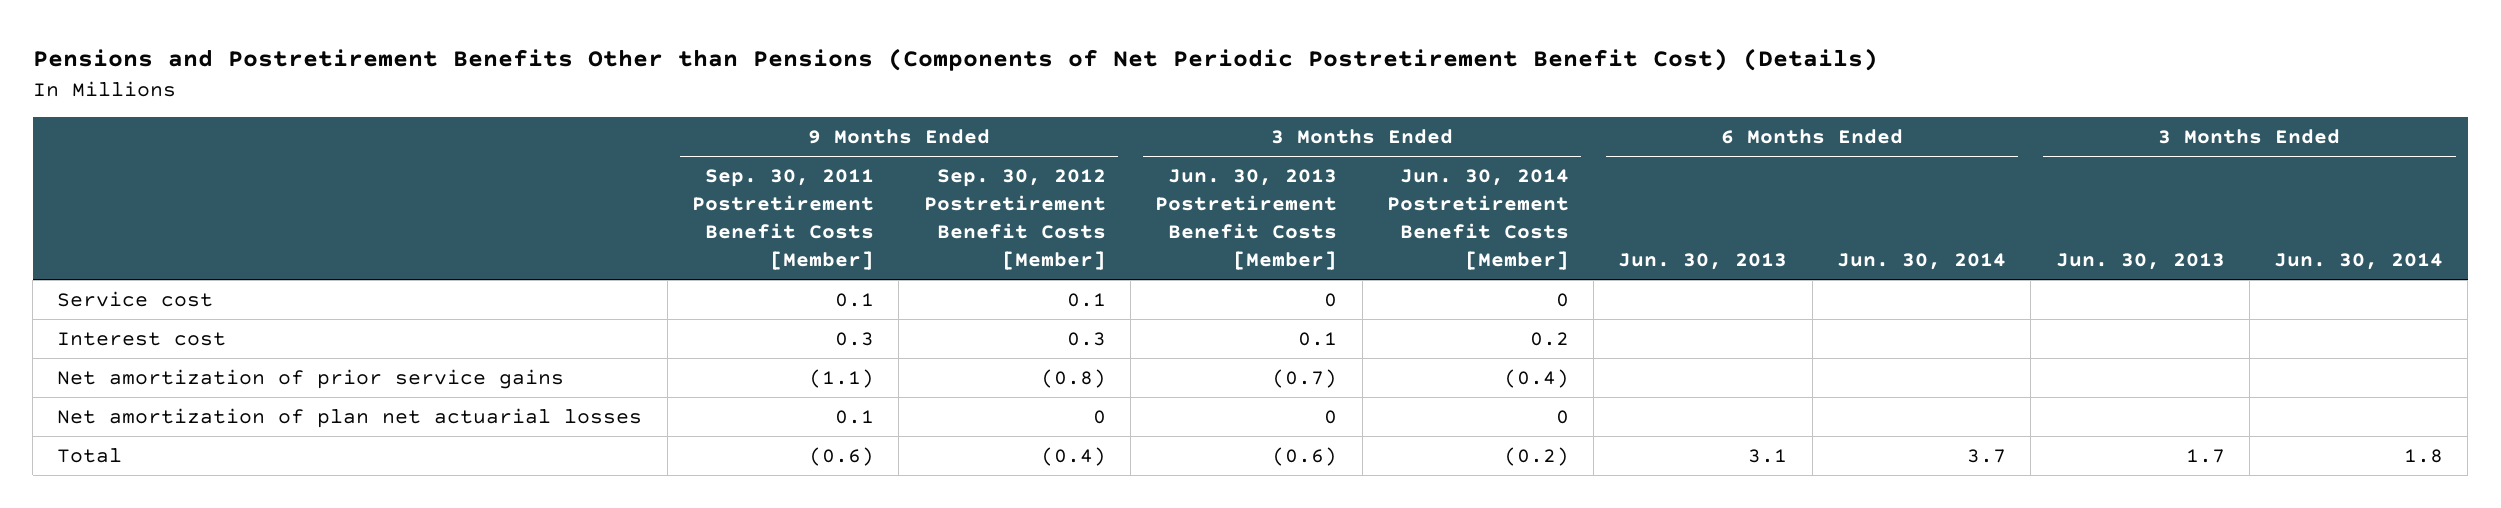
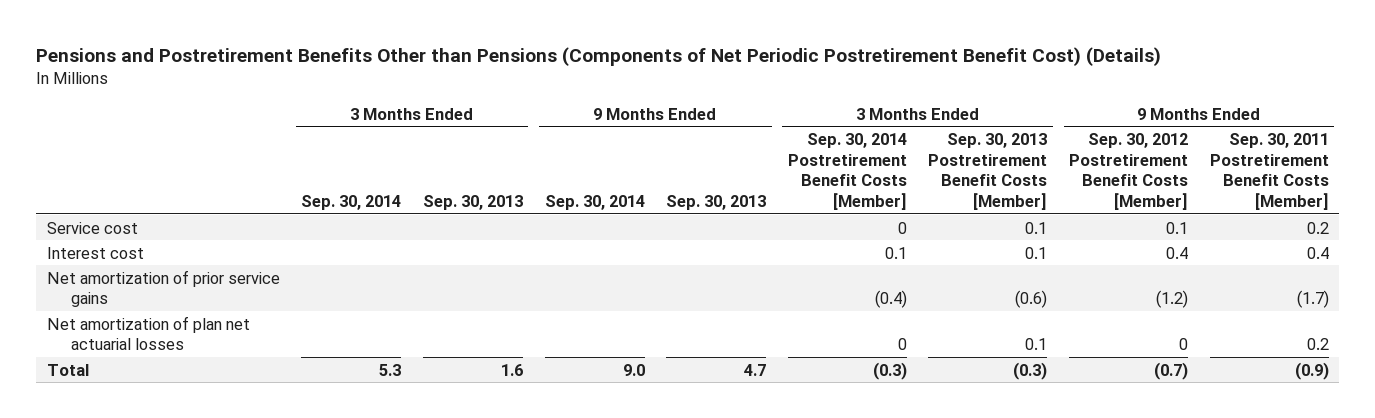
- | 9 Months Ended Sep. 30, 2011 Postretirement Benefit Costs [Member] | 9 Months Ended Sep. 30, 2012 Postretirement Benefit Costs [Member] | 3 Months Ended Jun. 30, 2013 Postretirement Benefit Costs [Member] | 3 Months Ended Jun. 30, 2014 Postretirement Benefit Costs [Member] | 6 Months Ended Jun. 30, 2013 | 6 Months Ended Jun. 30, 2014 | 3 Months Ended Jun. 30, 2013 | 3 Months Ended Jun. 30, 2014
+ | 3 Months Ended Sep. 30, 2014 | 3 Months Ended Sep. 30, 2013 | 9 Months Ended Sep. 30, 2014 | 9 Months Ended Sep. 30, 2013 | 3 Months Ended Sep. 30, 2014 Postretirement Benefit Costs [Member] | 3 Months Ended Sep. 30, 2013 Postretirement Benefit Costs [Member] | 9 Months Ended Sep. 30, 2012 Postretirement Benefit Costs [Member] | 9 Months Ended Sep. 30, 2011 Postretirement Benefit Costs [Member]
- Service cost | 0.1 | 0.1 | 0 | 0 | | | |
- Interest cost | 0.3 | 0.3 | 0.1 | 0.2 | | | |
- Net amortization of prior service gains | (1.1) | (0.8) | (0.7) | (0.4) | | | |
- Net amortization of plan net actuarial losses | 0.1 | 0 | 0 | 0 | | | |
- Total | (0.6) | (0.4) | (0.6) | (0.2) | 3.1 | 3.7 | 1.7 | 1.8
+ Service cost | | | | | 0 | 0.1 | 0.1 | 0.2
+ Interest cost | | | | | 0.1 | 0.1 | 0.4 | 0.4
+ Net amortization of prior service gains | | | | | (0.4) | (0.6) | (1.2) | (1.7)
+ Net amortization of plan net actuarial losses | | | | | 0 | 0.1 | 0 | 0.2
+ Total | 5.3 | 1.6 | 9.0 | 4.7 | (0.3) | (0.3) | (0.7) | (0.9)

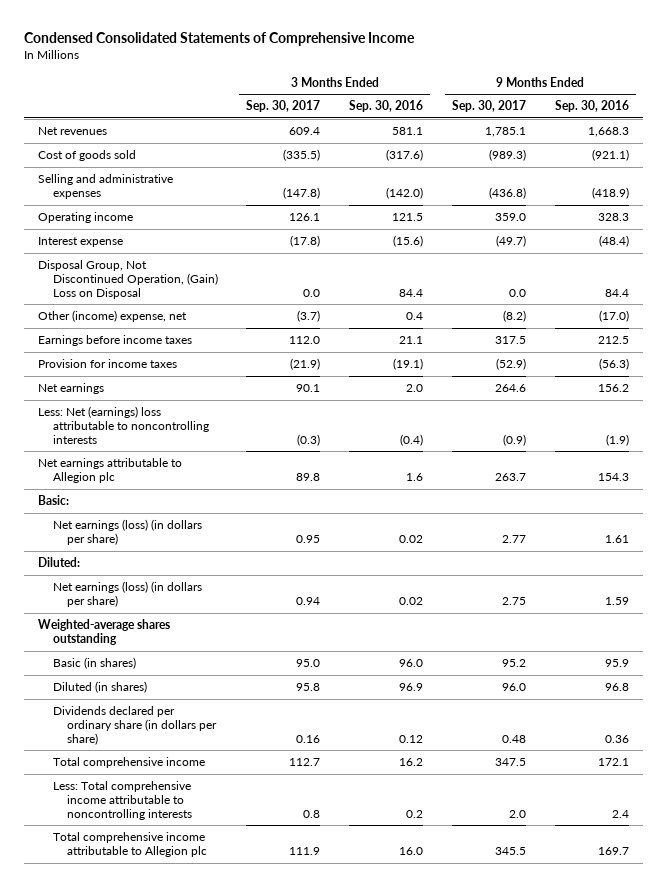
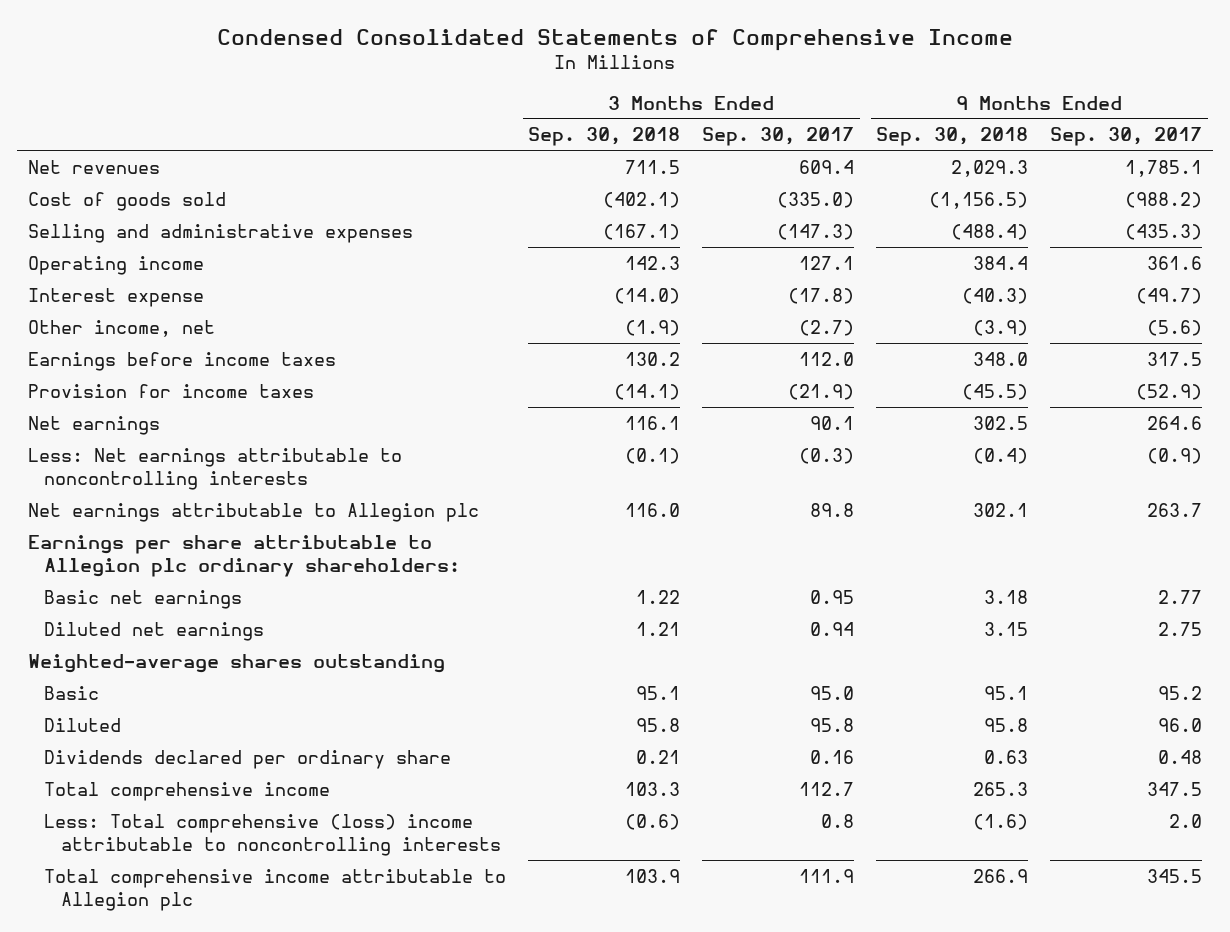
- | 3 Months Ended Sep. 30, 2017 | 3 Months Ended Sep. 30, 2016 | 9 Months Ended Sep. 30, 2017 | 9 Months Ended Sep. 30, 2016
+ | 3 Months Ended Sep. 30, 2018 | 3 Months Ended Sep. 30, 2017 | 9 Months Ended Sep. 30, 2018 | 9 Months Ended Sep. 30, 2017
- Cost of goods sold | (335.5) | (317.6) | (989.3) | (921.1)
- Selling and administrative expenses | (147.8) | (142.0) | (436.8) | (418.9)
- Operating income | 126.1 | 121.5 | 359.0 | 328.3
+ Cost of goods sold | (402.1) | (335.0) | (1,156.5) | (988.2)
+ Selling and administrative expenses | (167.1) | (147.3) | (488.4) | (435.3)
+ Operating income | 142.3 | 127.1 | 384.4 | 361.6
- Disposal Group, Not Discontinued Operation, (Gain) Loss on Disposal | 0.0 | 84.4 | 0.0 | 84.4
- Other (income) expense, net | (3.7) | 0.4 | (8.2) | (17.0)
+ Other income, net | (1.9) | (2.7) | (3.9) | (5.6)
- Less: Net (earnings) loss attributable to noncontrolling interests | (0.3) | (0.4) | (0.9) | (1.9)
+ Less: Net earnings attributable to noncontrolling interests | (0.1) | (0.3) | (0.4) | (0.9)
- Basic:
- Net earnings (loss) (in dollars per share) | 0.95 | 0.02 | 2.77 | 1.61
- Diluted:
- Net earnings (loss) (in dollars per share) | 0.94 | 0.02 | 2.75 | 1.59
+ Earnings per share attributable to Allegion plc ordinary shareholders:
+ Basic net earnings | 1.22 | 0.95 | 3.18 | 2.77
+ Diluted net earnings | 1.21 | 0.94 | 3.15 | 2.75
- Basic (in shares) | 95.0 | 96.0 | 95.2 | 95.9
- Diluted (in shares) | 95.8 | 96.9 | 96.0 | 96.8
- Dividends declared per ordinary share (in dollars per share) | 0.16 | 0.12 | 0.48 | 0.36
+ Basic | 95.1 | 95.0 | 95.1 | 95.2
+ Diluted | 95.8 | 95.8 | 95.8 | 96.0
+ Dividends declared per ordinary share | 0.21 | 0.16 | 0.63 | 0.48
- Less: Total comprehensive income attributable to noncontrolling interests | 0.8 | 0.2 | 2.0 | 2.4
+ Less: Total comprehensive (loss) income attributable to noncontrolling interests | (0.6) | 0.8 | (1.6) | 2.0

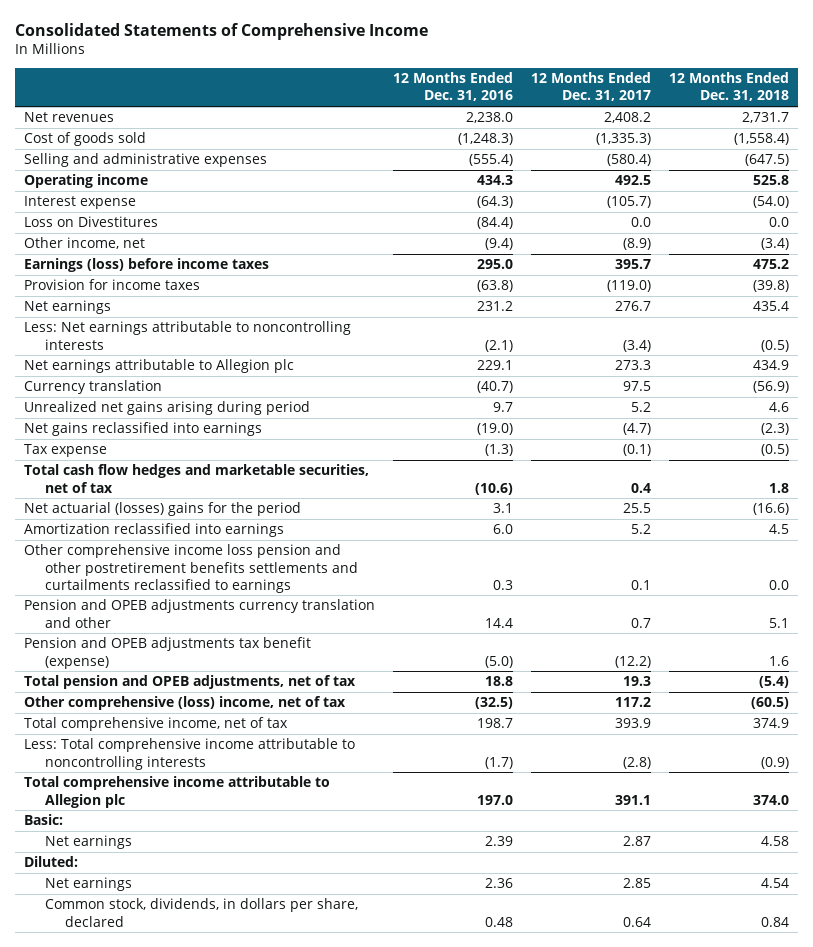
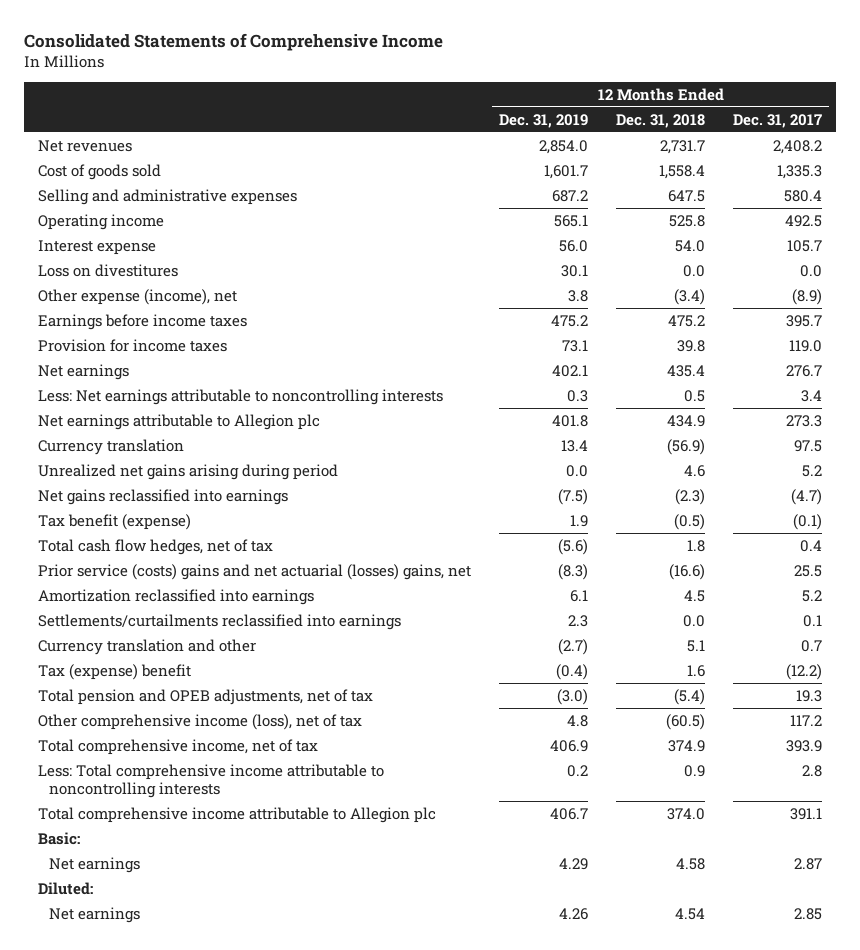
- | 12 Months Ended Dec. 31, 2016 | 12 Months Ended Dec. 31, 2017 | 12 Months Ended Dec. 31, 2018
+ | 12 Months Ended Dec. 31, 2019 | 12 Months Ended Dec. 31, 2018 | 12 Months Ended Dec. 31, 2017
- Cost of goods sold | (1,248.3) | (1,335.3) | (1,558.4)
- Selling and administrative expenses | (555.4) | (580.4) | (647.5)
+ Cost of goods sold | 1,601.7 | 1,558.4 | 1,335.3
+ Selling and administrative expenses | 687.2 | 647.5 | 580.4
- Interest expense | (64.3) | (105.7) | (54.0)
- Loss on Divestitures | (84.4) | 0.0 | 0.0
- Other income, net | (9.4) | (8.9) | (3.4)
- Earnings (loss) before income taxes | 295.0 | 395.7 | 475.2
- Provision for income taxes | (63.8) | (119.0) | (39.8)
+ Interest expense | 56.0 | 54.0 | 105.7
+ Loss on divestitures | 30.1 | 0.0 | 0.0
+ Other expense (income), net | 3.8 | (3.4) | (8.9)
+ Earnings before income taxes | 475.2 | 475.2 | 395.7
+ Provision for income taxes | 73.1 | 39.8 | 119.0
- Less: Net earnings attributable to noncontrolling interests | (2.1) | (3.4) | (0.5)
+ Less: Net earnings attributable to noncontrolling interests | 0.3 | 0.5 | 3.4
- Tax expense | (1.3) | (0.1) | (0.5)
- Total cash flow hedges and marketable securities, net of tax | (10.6) | 0.4 | 1.8
- Net actuarial (losses) gains for the period | 3.1 | 25.5 | (16.6)
+ Tax benefit (expense) | 1.9 | (0.5) | (0.1)
+ Total cash flow hedges, net of tax | (5.6) | 1.8 | 0.4
+ Prior service (costs) gains and net actuarial (losses) gains, net | (8.3) | (16.6) | 25.5
- Other comprehensive income loss pension and other postretirement benefits settlements and curtailments reclassified to earnings | 0.3 | 0.1 | 0.0
- Pension and OPEB adjustments currency translation and other | 14.4 | 0.7 | 5.1
- Pension and OPEB adjustments tax benefit (expense) | (5.0) | (12.2) | 1.6
+ Settlements/curtailments reclassified into earnings | 2.3 | 0.0 | 0.1
+ Currency translation and other | (2.7) | 5.1 | 0.7
+ Tax (expense) benefit | (0.4) | 1.6 | (12.2)
- Other comprehensive (loss) income, net of tax | (32.5) | 117.2 | (60.5)
+ Other comprehensive income (loss), net of tax | 4.8 | (60.5) | 117.2
- Less: Total comprehensive income attributable to noncontrolling interests | (1.7) | (2.8) | (0.9)
+ Less: Total comprehensive income attributable to noncontrolling interests | 0.2 | 0.9 | 2.8
- Common stock, dividends, in dollars per share, declared | 0.48 | 0.64 | 0.84

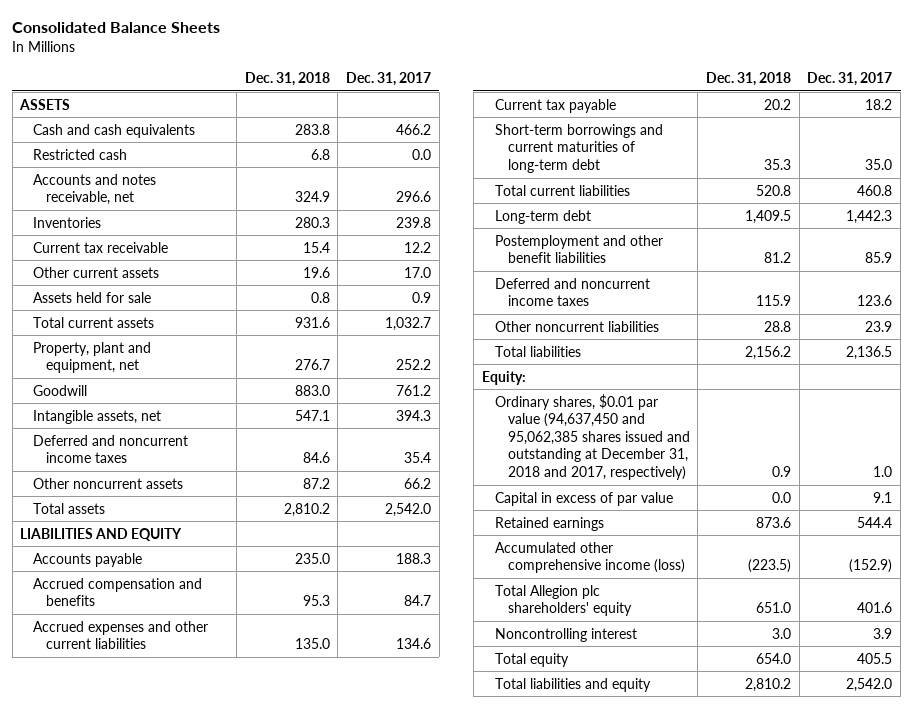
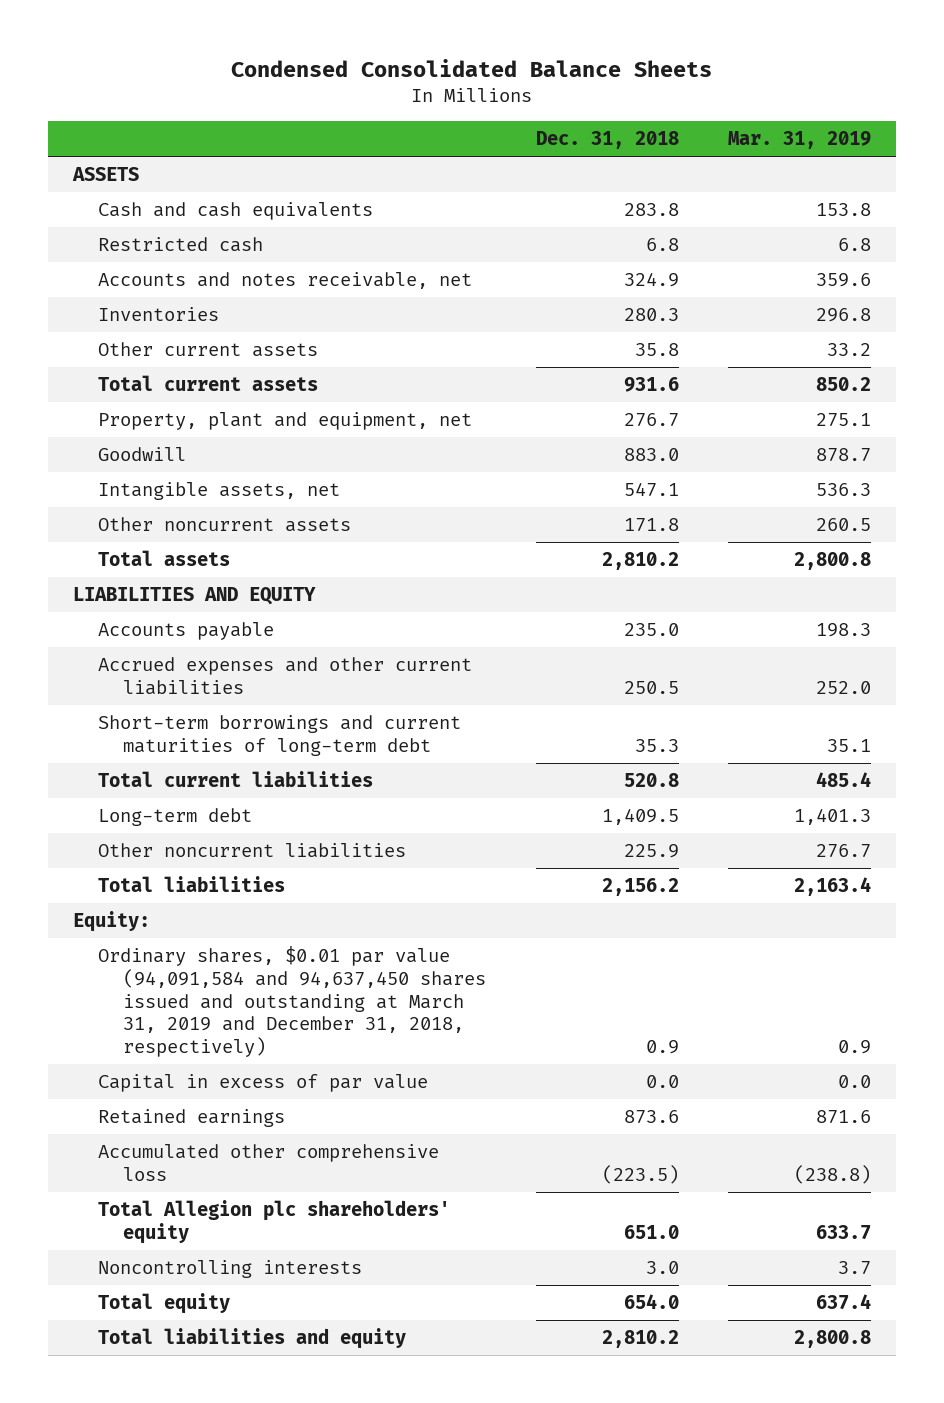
- Consolidated Balance Sheets
+ Condensed Consolidated Balance Sheets
- | Dec. 31, 2018 | Dec. 31, 2017
+ | Dec. 31, 2018 | Mar. 31, 2019
- Current tax receivable | 15.4 | 12.2
- Other current assets | 19.6 | 17.0
- Assets held for sale | 0.8 | 0.9
+ Other current assets | 35.8 | 33.2
- Deferred and noncurrent income taxes | 84.6 | 35.4
- Other noncurrent assets | 87.2 | 66.2
+ Other noncurrent assets | 171.8 | 260.5
- Accrued compensation and benefits | 95.3 | 84.7
- Accrued expenses and other current liabilities | 135.0 | 134.6
- Current tax payable | 20.2 | 18.2
+ Accrued expenses and other current liabilities | 250.5 | 252.0
- Postemployment and other benefit liabilities | 81.2 | 85.9
- Deferred and noncurrent income taxes | 115.9 | 123.6
- Other noncurrent liabilities | 28.8 | 23.9
+ Other noncurrent liabilities | 225.9 | 276.7
- Ordinary shares, $0.01 par value (94,637,450 and 95,062,385 shares issued and outstanding at December 31, 2018 and 2017, respectively) | 0.9 | 1.0
+ Ordinary shares, $0.01 par value (94,091,584 and 94,637,450 shares issued and outstanding at March 31, 2019 and December 31, 2018, respectively) | 0.9 | 0.9
- Accumulated other comprehensive income (loss) | (223.5) | (152.9)
+ Accumulated other comprehensive loss | (223.5) | (238.8)
- Noncontrolling interest | 3.0 | 3.9
+ Noncontrolling interests | 3.0 | 3.7

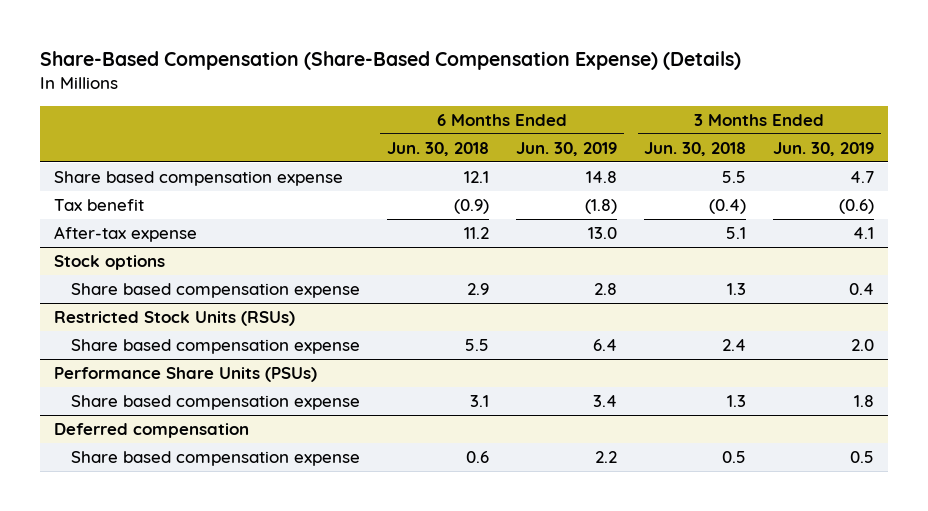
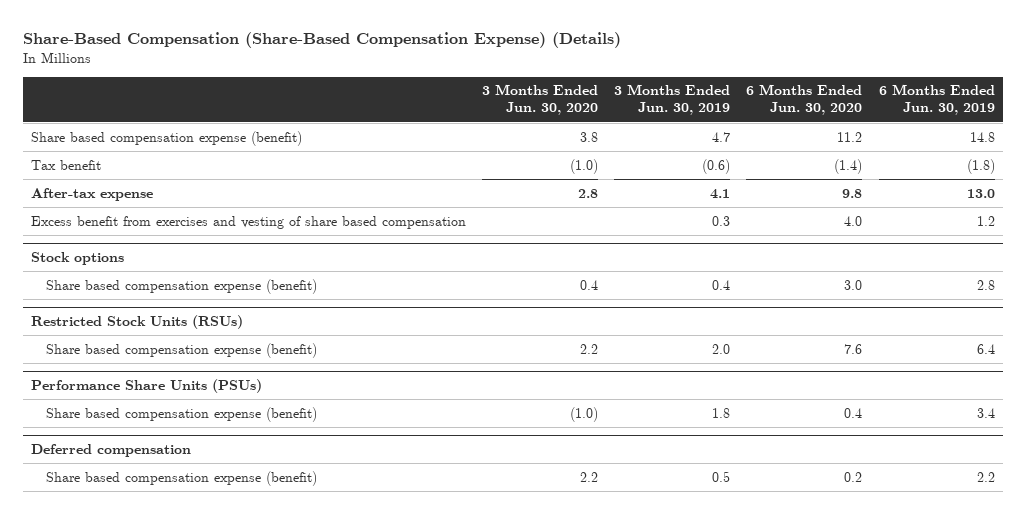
- | 6 Months Ended Jun. 30, 2018 | 6 Months Ended Jun. 30, 2019 | 3 Months Ended Jun. 30, 2018 | 3 Months Ended Jun. 30, 2019
+ | 3 Months Ended Jun. 30, 2020 | 3 Months Ended Jun. 30, 2019 | 6 Months Ended Jun. 30, 2020 | 6 Months Ended Jun. 30, 2019
- Share based compensation expense | 12.1 | 14.8 | 5.5 | 4.7
+ Share based compensation expense (benefit) | 3.8 | 4.7 | 11.2 | 14.8
+ Excess benefit from exercises and vesting of share based compensation | | 0.3 | 4.0 | 1.2
@ Stock options
- Share based compensation expense | 2.9 | 2.8 | 1.3 | 0.4
+ Share based compensation expense (benefit) | 0.4 | 0.4 | 3.0 | 2.8
@ Restricted Stock Units (RSUs)
- Share based compensation expense | 5.5 | 6.4 | 2.4 | 2.0
+ Share based compensation expense (benefit) | 2.2 | 2.0 | 7.6 | 6.4
@ Performance Share Units (PSUs)
- Share based compensation expense | 3.1 | 3.4 | 1.3 | 1.8
+ Share based compensation expense (benefit) | (1.0) | 1.8 | 0.4 | 3.4
@ Deferred compensation
- Share based compensation expense | 0.6 | 2.2 | 0.5 | 0.5
+ Share based compensation expense (benefit) | 2.2 | 0.5 | 0.2 | 2.2

